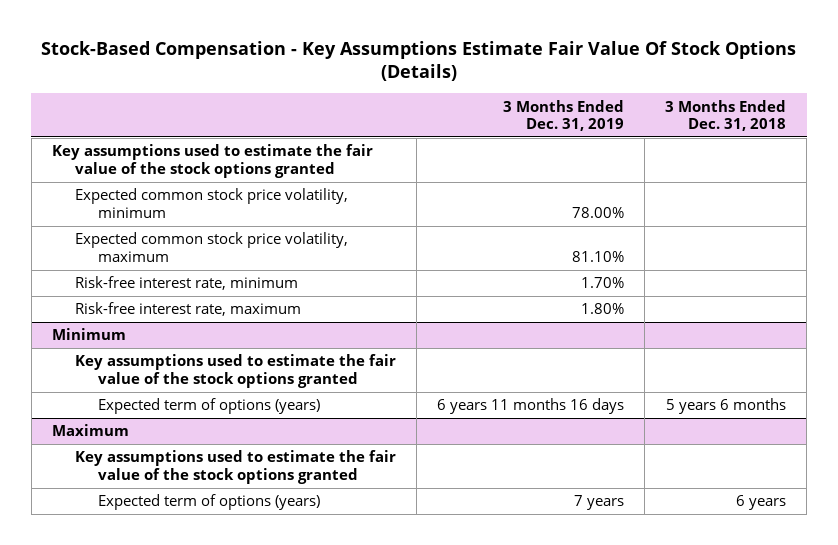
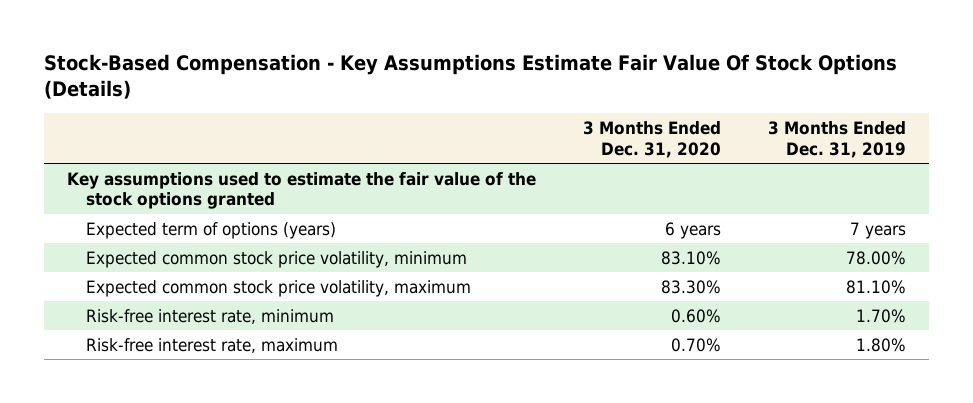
- | 3 Months Ended Dec. 31, 2019 | 3 Months Ended Dec. 31, 2018
+ | 3 Months Ended Dec. 31, 2020 | 3 Months Ended Dec. 31, 2019
+ Expected term of options (years) | 6 years | 7 years
- Minimum
- Key assumptions used to estimate the fair value of the stock options granted
- Expected term of options (years) | 6 years 11 months 16 days | 5 years 6 months
- Maximum
- Key assumptions used to estimate the fair value of the stock options granted
- Expected term of options (years) | 7 years | 6 years

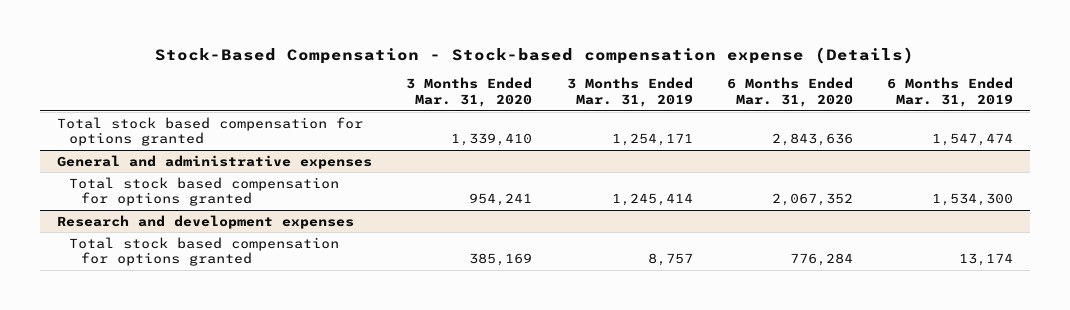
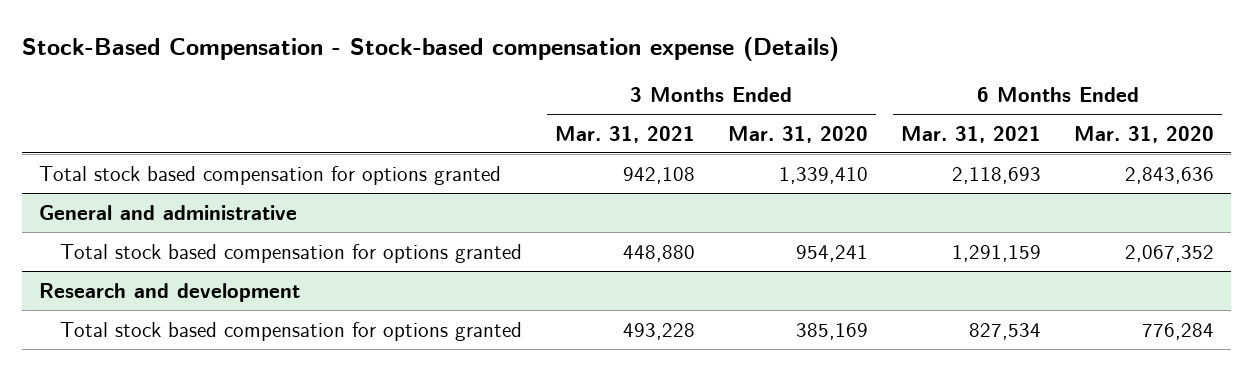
- | 3 Months Ended Mar. 31, 2020 | 3 Months Ended Mar. 31, 2019 | 6 Months Ended Mar. 31, 2020 | 6 Months Ended Mar. 31, 2019
+ | 3 Months Ended Mar. 31, 2021 | 3 Months Ended Mar. 31, 2020 | 6 Months Ended Mar. 31, 2021 | 6 Months Ended Mar. 31, 2020
- General and administrative expenses
+ General and administrative
- Research and development expenses
+ Research and development

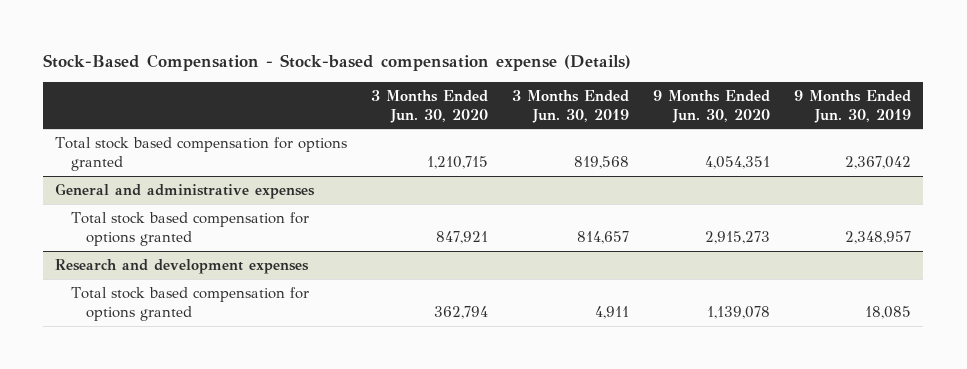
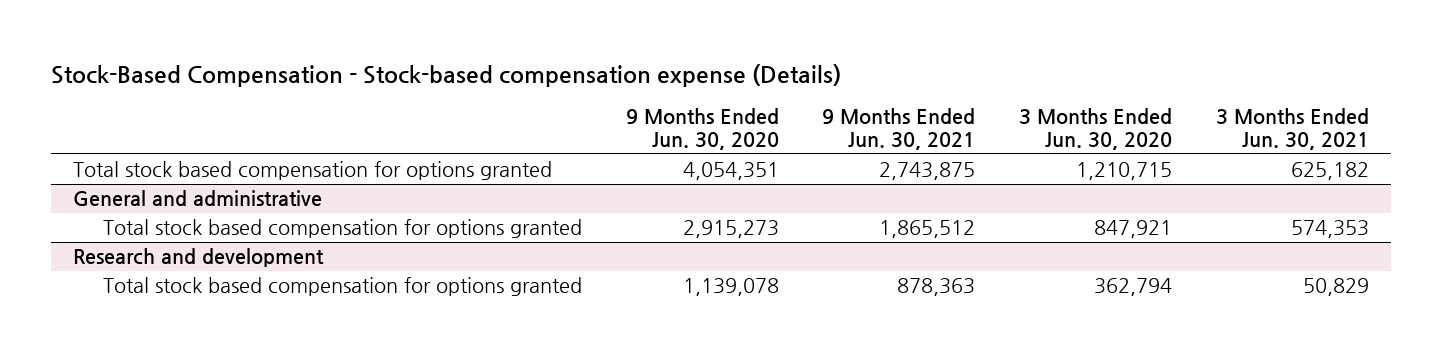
- | 3 Months Ended Jun. 30, 2020 | 3 Months Ended Jun. 30, 2019 | 9 Months Ended Jun. 30, 2020 | 9 Months Ended Jun. 30, 2019
+ | 9 Months Ended Jun. 30, 2020 | 9 Months Ended Jun. 30, 2021 | 3 Months Ended Jun. 30, 2020 | 3 Months Ended Jun. 30, 2021
- General and administrative expenses
+ General and administrative
- Research and development expenses
+ Research and development

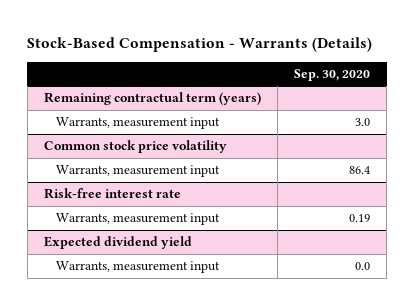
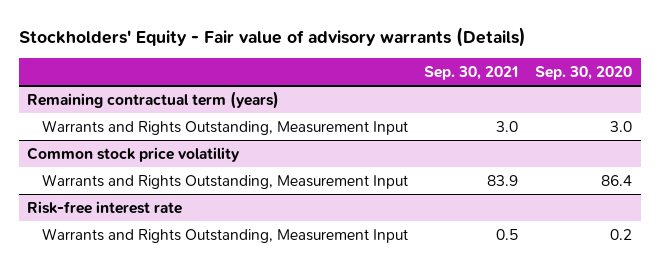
- Stock-Based Compensation - Warrants (Details)
+ Stockholders' Equity - Fair value of advisory warrants (Details)
- | Sep. 30, 2020
+ | Sep. 30, 2021 | Sep. 30, 2020
@ Remaining contractual term (years)
- Warrants, measurement input | 3.0
+ Warrants and Rights Outstanding, Measurement Input | 3.0 | 3.0
@ Common stock price volatility
- Warrants, measurement input | 86.4
+ Warrants and Rights Outstanding, Measurement Input | 83.9 | 86.4
@ Risk-free interest rate
- Warrants, measurement input | 0.19
- Expected dividend yield
- Warrants, measurement input | 0.0
@ Risk-free interest rate
+ Warrants and Rights Outstanding, Measurement Input | 0.5 | 0.2

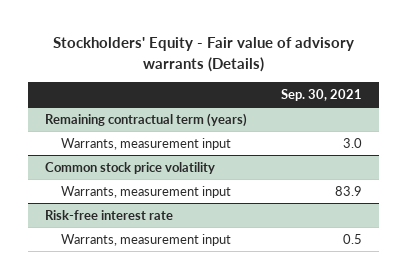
- | Sep. 30, 2021 | Sep. 30, 2020
+ | Sep. 30, 2021
@ Remaining contractual term (years)
- Warrants and Rights Outstanding, Measurement Input | 3.0 | 3.0
+ Warrants, measurement input | 3.0
@ Common stock price volatility
- Warrants and Rights Outstanding, Measurement Input | 83.9 | 86.4
+ Warrants, measurement input | 83.9
@ Risk-free interest rate
- Warrants and Rights Outstanding, Measurement Input | 0.5 | 0.2
+ Warrants, measurement input | 0.5

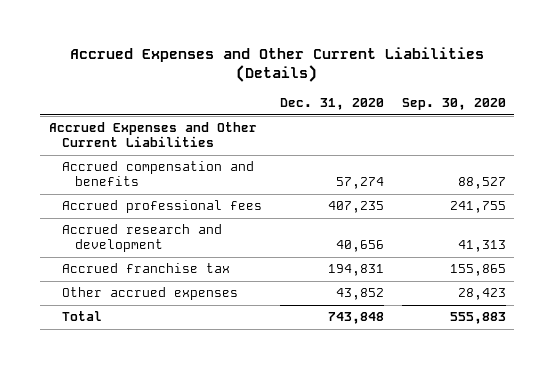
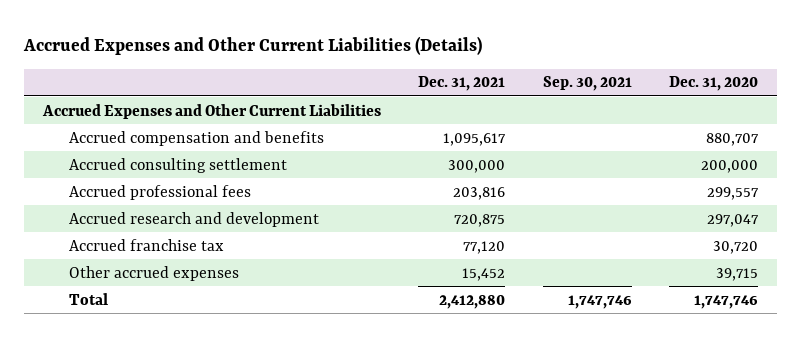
- | Dec. 31, 2020 | Sep. 30, 2020
+ | Dec. 31, 2021 | Sep. 30, 2021 | Dec. 31, 2020
- Accrued compensation and benefits | 57,274 | 88,527
- Accrued professional fees | 407,235 | 241,755
- Accrued research and development | 40,656 | 41,313
- Accrued franchise tax | 194,831 | 155,865
- Other accrued expenses | 43,852 | 28,423
- Total | 743,848 | 555,883
+ Accrued compensation and benefits | 1,095,617 | | 880,707
+ Accrued consulting settlement | 300,000 | | 200,000
+ Accrued professional fees | 203,816 | | 299,557
+ Accrued research and development | 720,875 | | 297,047
+ Accrued franchise tax | 77,120 | | 30,720
+ Other accrued expenses | 15,452 | | 39,715
+ Total | 2,412,880 | 1,747,746 | 1,747,746

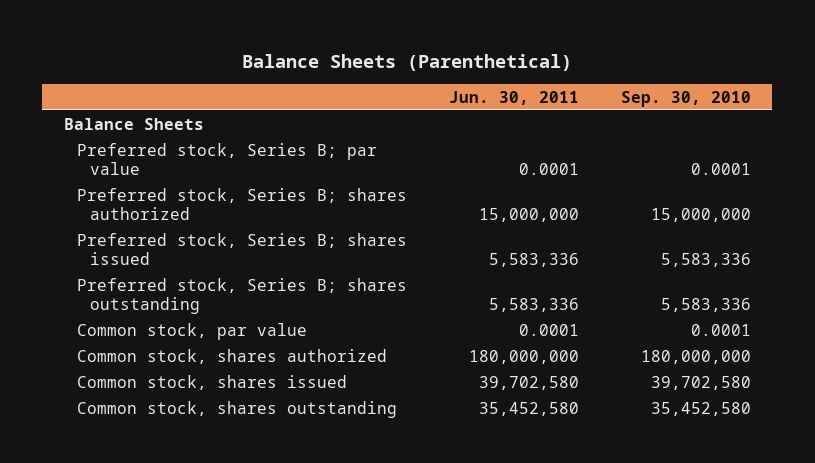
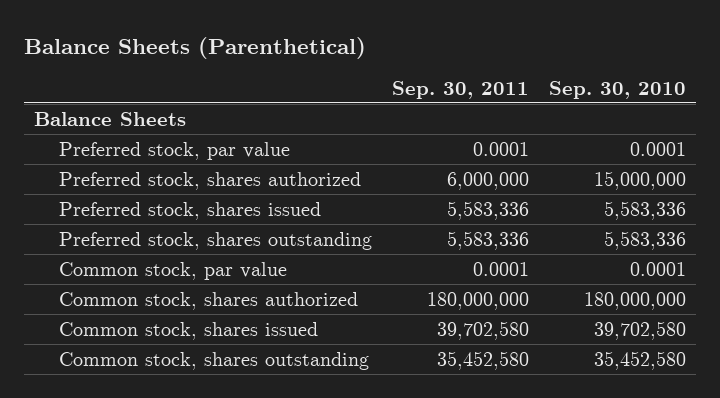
- | Jun. 30, 2011 | Sep. 30, 2010
+ | Sep. 30, 2011 | Sep. 30, 2010
- Preferred stock, Series B; par value | 0.0001 | 0.0001
- Preferred stock, Series B; shares authorized | 15,000,000 | 15,000,000
- Preferred stock, Series B; shares issued | 5,583,336 | 5,583,336
- Preferred stock, Series B; shares outstanding | 5,583,336 | 5,583,336
+ Preferred stock, par value | 0.0001 | 0.0001
+ Preferred stock, shares authorized | 6,000,000 | 15,000,000
+ Preferred stock, shares issued | 5,583,336 | 5,583,336
+ Preferred stock, shares outstanding | 5,583,336 | 5,583,336

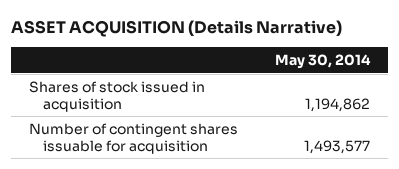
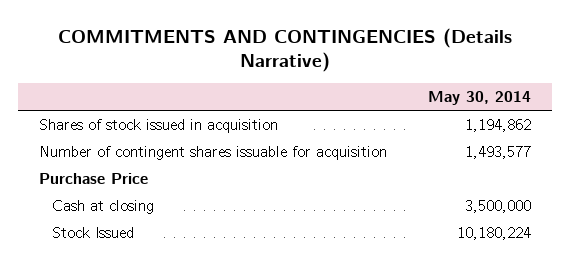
- ASSET ACQUISITION (Details Narrative)
+ COMMITMENTS AND CONTINGENCIES (Details Narrative)
+ Purchase Price
+ Cash at closing | 3,500,000
+ Stock Issued | 10,180,224

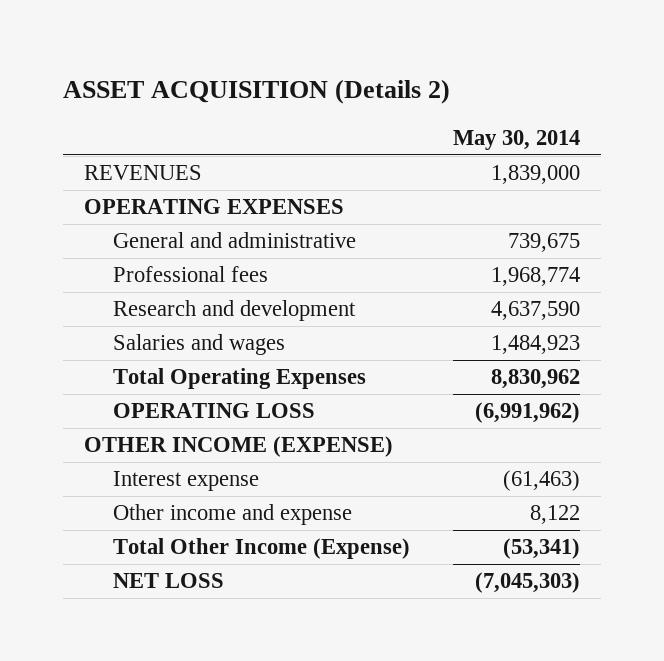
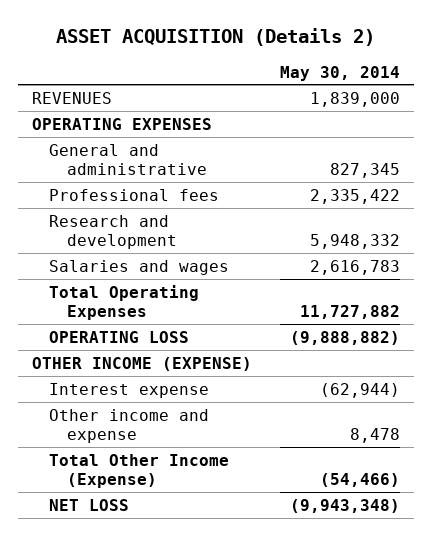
- General and administrative | 739,675
- Professional fees | 1,968,774
- Research and development | 4,637,590
- Salaries and wages | 1,484,923
- Total Operating Expenses | 8,830,962
- OPERATING LOSS | (6,991,962)
+ General and administrative | 827,345
+ Professional fees | 2,335,422
+ Research and development | 5,948,332
+ Salaries and wages | 2,616,783
+ Total Operating Expenses | 11,727,882
+ OPERATING LOSS | (9,888,882)
- Interest expense | (61,463)
- Other income and expense | 8,122
- Total Other Income (Expense) | (53,341)
- NET LOSS | (7,045,303)
+ Interest expense | (62,944)
+ Other income and expense | 8,478
+ Total Other Income (Expense) | (54,466)
+ NET LOSS | (9,943,348)

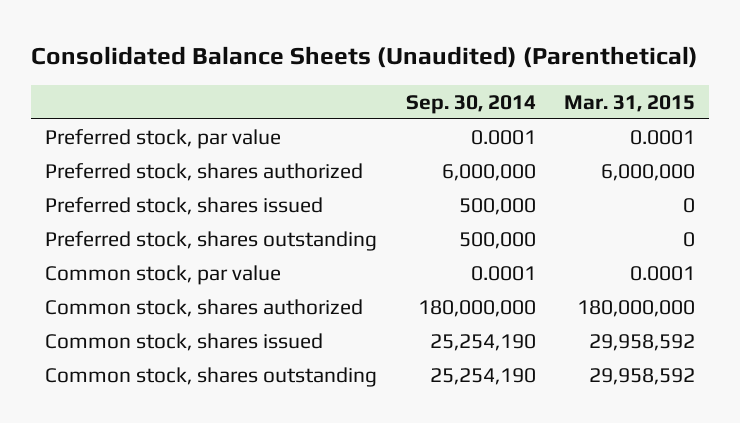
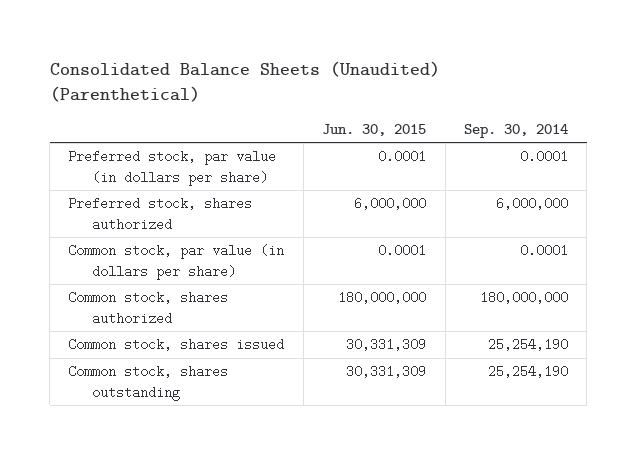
- | Sep. 30, 2014 | Mar. 31, 2015
+ | Jun. 30, 2015 | Sep. 30, 2014
- Preferred stock, par value | 0.0001 | 0.0001
+ Preferred stock, par value (in dollars per share) | 0.0001 | 0.0001
- Preferred stock, shares issued | 500,000 | 0
- Preferred stock, shares outstanding | 500,000 | 0
- Common stock, par value | 0.0001 | 0.0001
+ Common stock, par value (in dollars per share) | 0.0001 | 0.0001

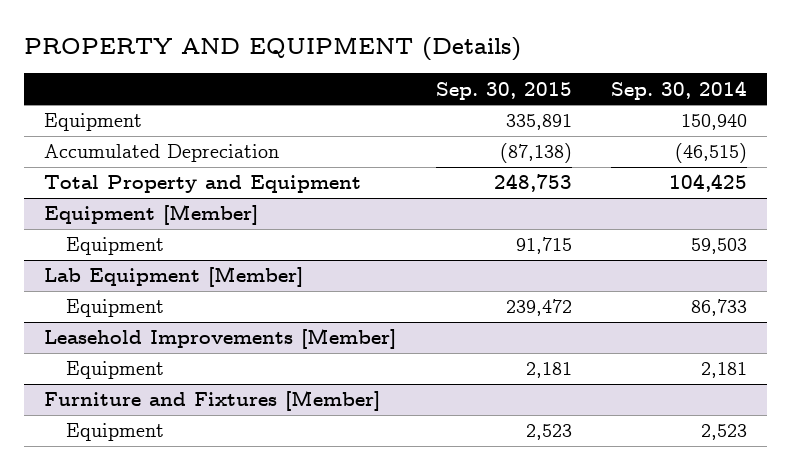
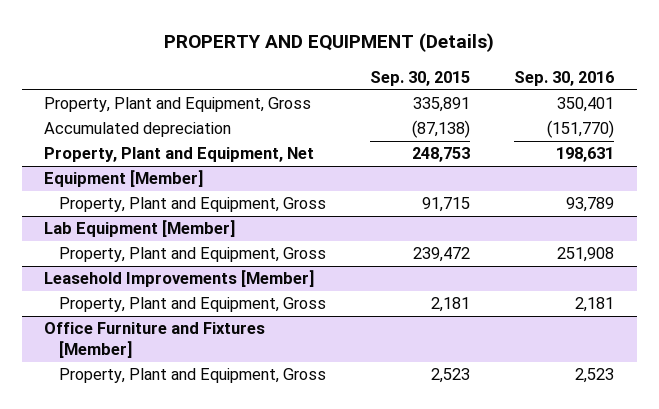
- | Sep. 30, 2015 | Sep. 30, 2014
+ | Sep. 30, 2015 | Sep. 30, 2016
- Equipment | 335,891 | 150,940
- Accumulated Depreciation | (87,138) | (46,515)
- Total Property and Equipment | 248,753 | 104,425
+ Property, Plant and Equipment, Gross | 335,891 | 350,401
+ Accumulated depreciation | (87,138) | (151,770)
+ Property, Plant and Equipment, Net | 248,753 | 198,631
@ Equipment [Member]
- Equipment | 91,715 | 59,503
+ Property, Plant and Equipment, Gross | 91,715 | 93,789
@ Lab Equipment [Member]
- Equipment | 239,472 | 86,733
+ Property, Plant and Equipment, Gross | 239,472 | 251,908
@ Leasehold Improvements [Member]
- Equipment | 2,181 | 2,181
- Furniture and Fixtures [Member]
- Equipment | 2,523 | 2,523
@ Leasehold Improvements [Member]
+ Property, Plant and Equipment, Gross | 2,181 | 2,181
+ Office Furniture and Fixtures [Member]
+ Property, Plant and Equipment, Gross | 2,523 | 2,523

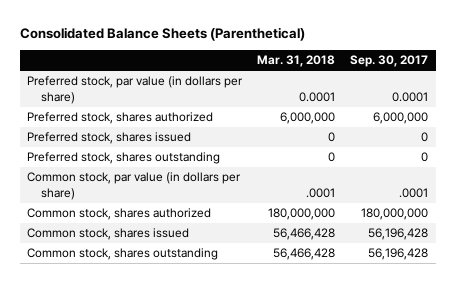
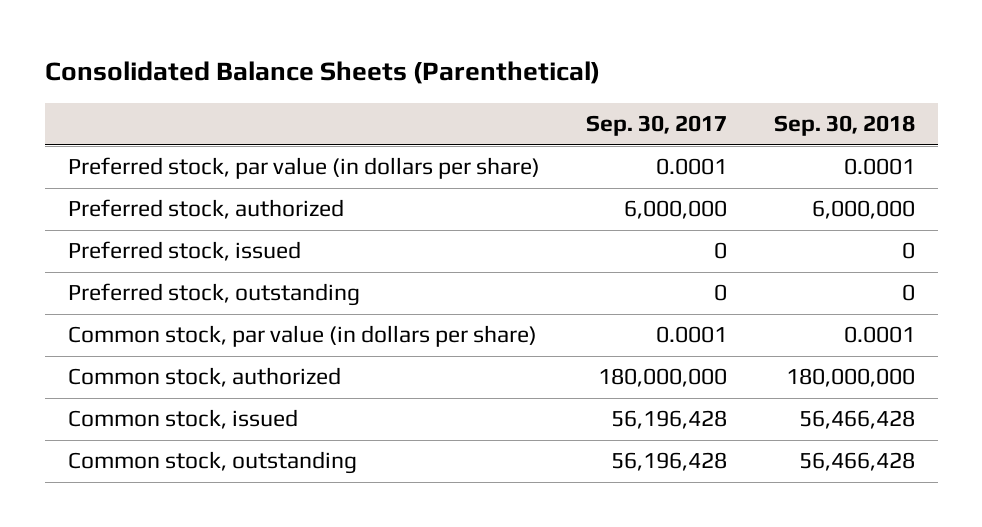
- | Mar. 31, 2018 | Sep. 30, 2017
+ | Sep. 30, 2017 | Sep. 30, 2018
- Preferred stock, shares authorized | 6,000,000 | 6,000,000
- Preferred stock, shares issued | 0 | 0
- Preferred stock, shares outstanding | 0 | 0
- Common stock, par value (in dollars per share) | .0001 | .0001
- Common stock, shares authorized | 180,000,000 | 180,000,000
- Common stock, shares issued | 56,466,428 | 56,196,428
- Common stock, shares outstanding | 56,466,428 | 56,196,428
+ Preferred stock, authorized | 6,000,000 | 6,000,000
+ Preferred stock, issued | 0 | 0
+ Preferred stock, outstanding | 0 | 0
+ Common stock, par value (in dollars per share) | 0.0001 | 0.0001
+ Common stock, authorized | 180,000,000 | 180,000,000
+ Common stock, issued | 56,196,428 | 56,466,428
+ Common stock, outstanding | 56,196,428 | 56,466,428

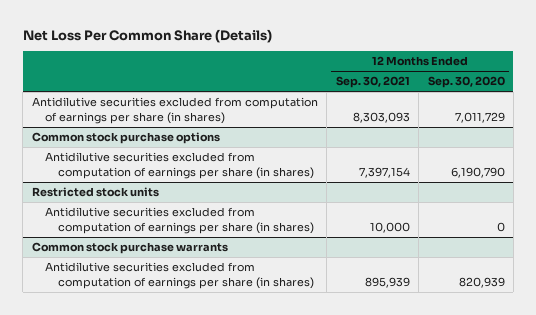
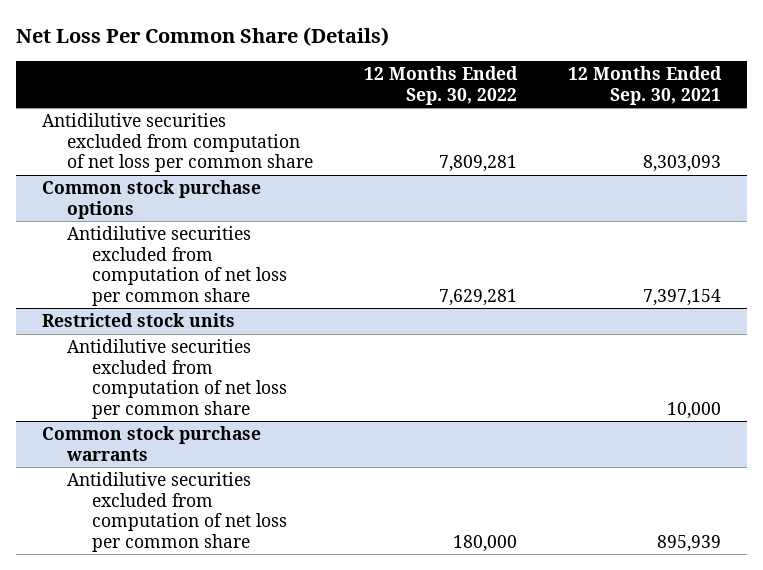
- | 12 Months Ended Sep. 30, 2021 | 12 Months Ended Sep. 30, 2020
+ | 12 Months Ended Sep. 30, 2022 | 12 Months Ended Sep. 30, 2021
- Antidilutive securities excluded from computation of earnings per share (in shares) | 8,303,093 | 7,011,729
+ Antidilutive securities excluded from computation of net loss per common share | 7,809,281 | 8,303,093
@ Common stock purchase options
- Antidilutive securities excluded from computation of earnings per share (in shares) | 7,397,154 | 6,190,790
+ Antidilutive securities excluded from computation of net loss per common share | 7,629,281 | 7,397,154
@ Restricted stock units
- Antidilutive securities excluded from computation of earnings per share (in shares) | 10,000 | 0
+ Antidilutive securities excluded from computation of net loss per common share | | 10,000
@ Common stock purchase warrants
- Antidilutive securities excluded from computation of earnings per share (in shares) | 895,939 | 820,939
+ Antidilutive securities excluded from computation of net loss per common share | 180,000 | 895,939

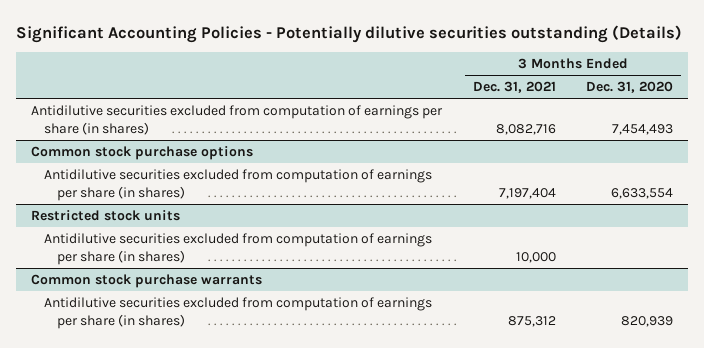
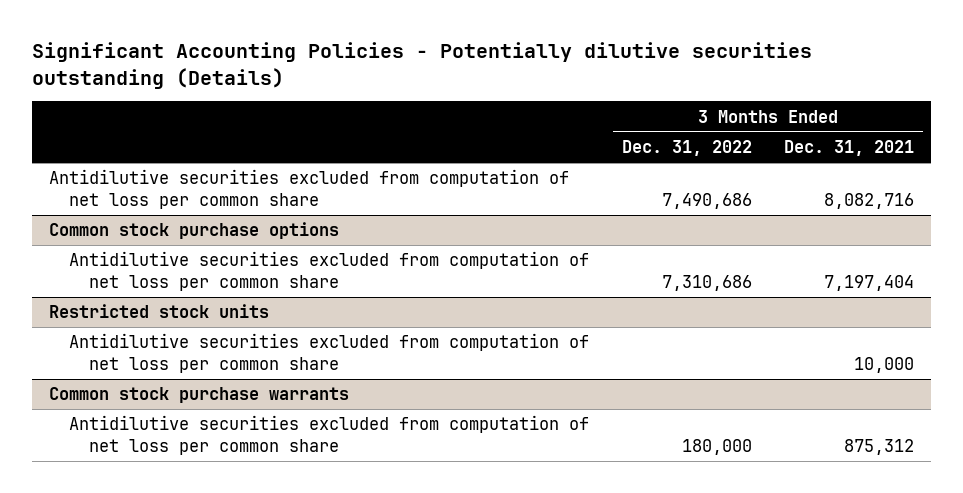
- | 3 Months Ended Dec. 31, 2021 | 3 Months Ended Dec. 31, 2020
+ | 3 Months Ended Dec. 31, 2022 | 3 Months Ended Dec. 31, 2021
- Antidilutive securities excluded from computation of earnings per share (in shares) | 8,082,716 | 7,454,493
+ Antidilutive securities excluded from computation of net loss per common share | 7,490,686 | 8,082,716
@ Common stock purchase options
- Antidilutive securities excluded from computation of earnings per share (in shares) | 7,197,404 | 6,633,554
+ Antidilutive securities excluded from computation of net loss per common share | 7,310,686 | 7,197,404
@ Restricted stock units
- Antidilutive securities excluded from computation of earnings per share (in shares) | 10,000 |
+ Antidilutive securities excluded from computation of net loss per common share | | 10,000
@ Common stock purchase warrants
- Antidilutive securities excluded from computation of earnings per share (in shares) | 875,312 | 820,939
+ Antidilutive securities excluded from computation of net loss per common share | 180,000 | 875,312

